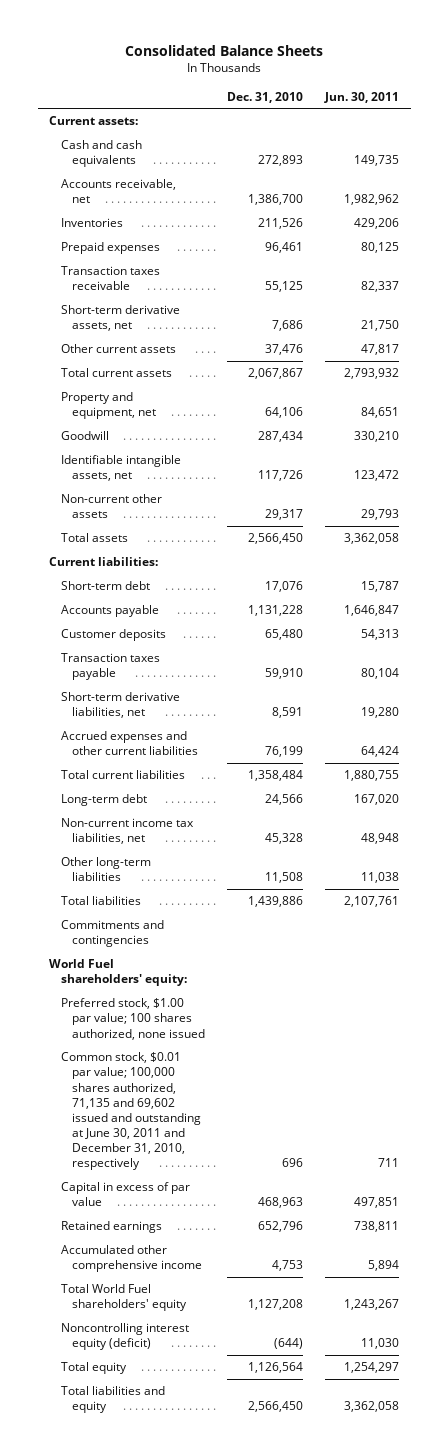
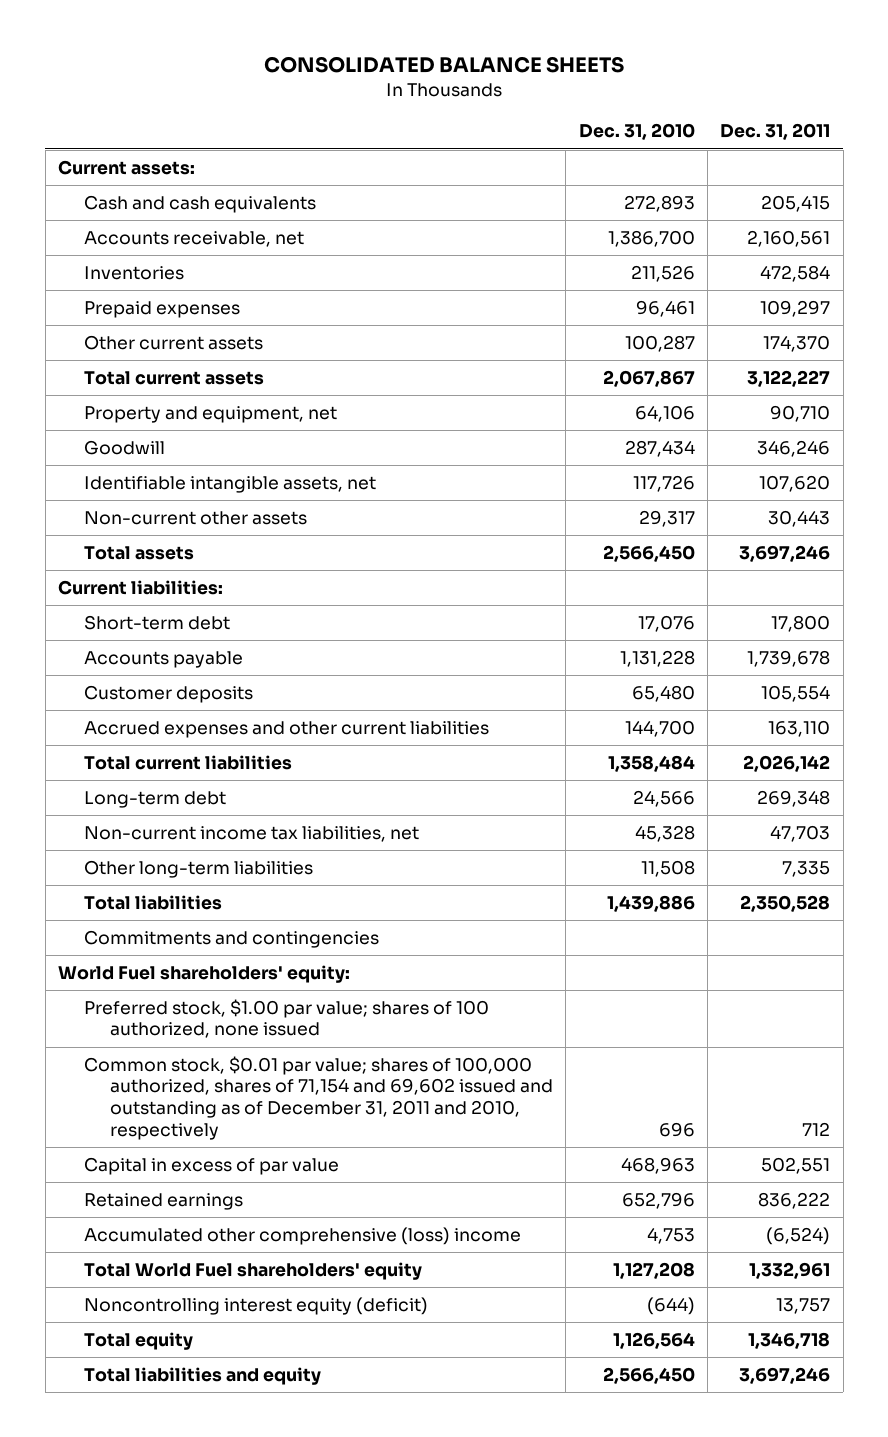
- Consolidated Balance Sheets
+ CONSOLIDATED BALANCE SHEETS
- | Dec. 31, 2010 | Jun. 30, 2011
+ | Dec. 31, 2010 | Dec. 31, 2011
- Transaction taxes receivable | 55,125 | 82,337
- Short-term derivative assets, net | 7,686 | 21,750
- Other current assets | 37,476 | 47,817
+ Other current assets | 100,287 | 174,370
- Transaction taxes payable | 59,910 | 80,104
- Short-term derivative liabilities, net | 8,591 | 19,280
- Accrued expenses and other current liabilities | 76,199 | 64,424
+ Accrued expenses and other current liabilities | 144,700 | 163,110
- Preferred stock, $1.00 par value; 100 shares authorized, none issued
- Common stock, $0.01 par value; 100,000 shares authorized, 71,135 and 69,602 issued and outstanding at June 30, 2011 and December 31, 2010, respectively | 696 | 711
+ Preferred stock, $1.00 par value; shares of 100 authorized, none issued
+ Common stock, $0.01 par value; shares of 100,000 authorized, shares of 71,154 and 69,602 issued and outstanding as of December 31, 2011 and 2010, respectively | 696 | 712
- Accumulated other comprehensive income | 4,753 | 5,894
+ Accumulated other comprehensive (loss) income | 4,753 | (6,524)

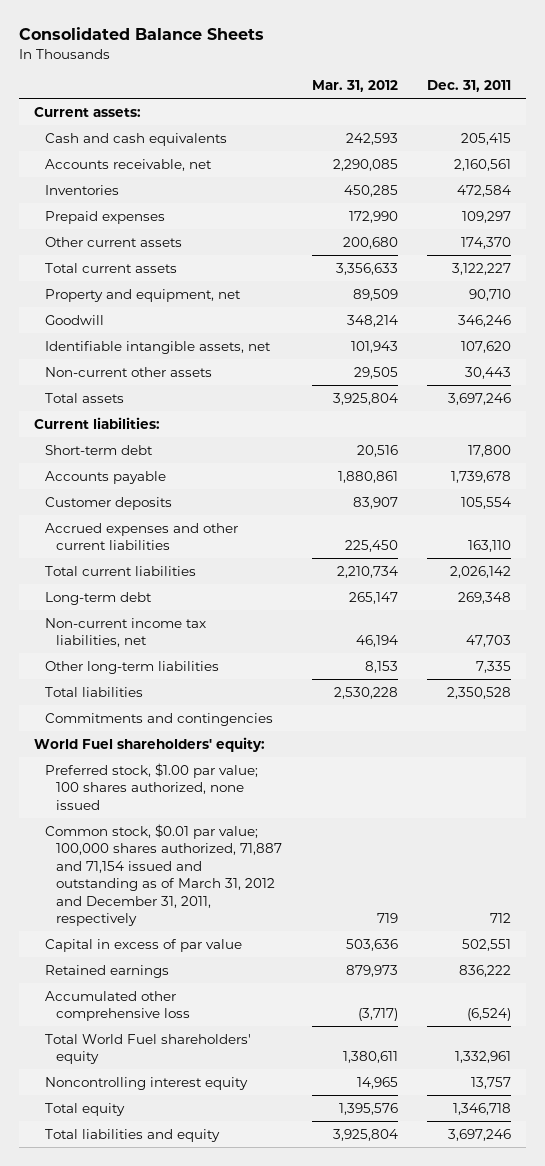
- CONSOLIDATED BALANCE SHEETS
+ Consolidated Balance Sheets
- | Dec. 31, 2010 | Dec. 31, 2011
+ | Mar. 31, 2012 | Dec. 31, 2011
- Preferred stock, $1.00 par value; shares of 100 authorized, none issued
- Common stock, $0.01 par value; shares of 100,000 authorized, shares of 71,154 and 69,602 issued and outstanding as of December 31, 2011 and 2010, respectively | 696 | 712
+ Preferred stock, $1.00 par value; 100 shares authorized, none issued
+ Common stock, $0.01 par value; 100,000 shares authorized, 71,887 and 71,154 issued and outstanding as of March 31, 2012 and December 31, 2011, respectively | 719 | 712
- Accumulated other comprehensive (loss) income | 4,753 | (6,524)
+ Accumulated other comprehensive loss | (3,717) | (6,524)
- Noncontrolling interest equity (deficit) | (644) | 13,757
+ Noncontrolling interest equity | 14,965 | 13,757

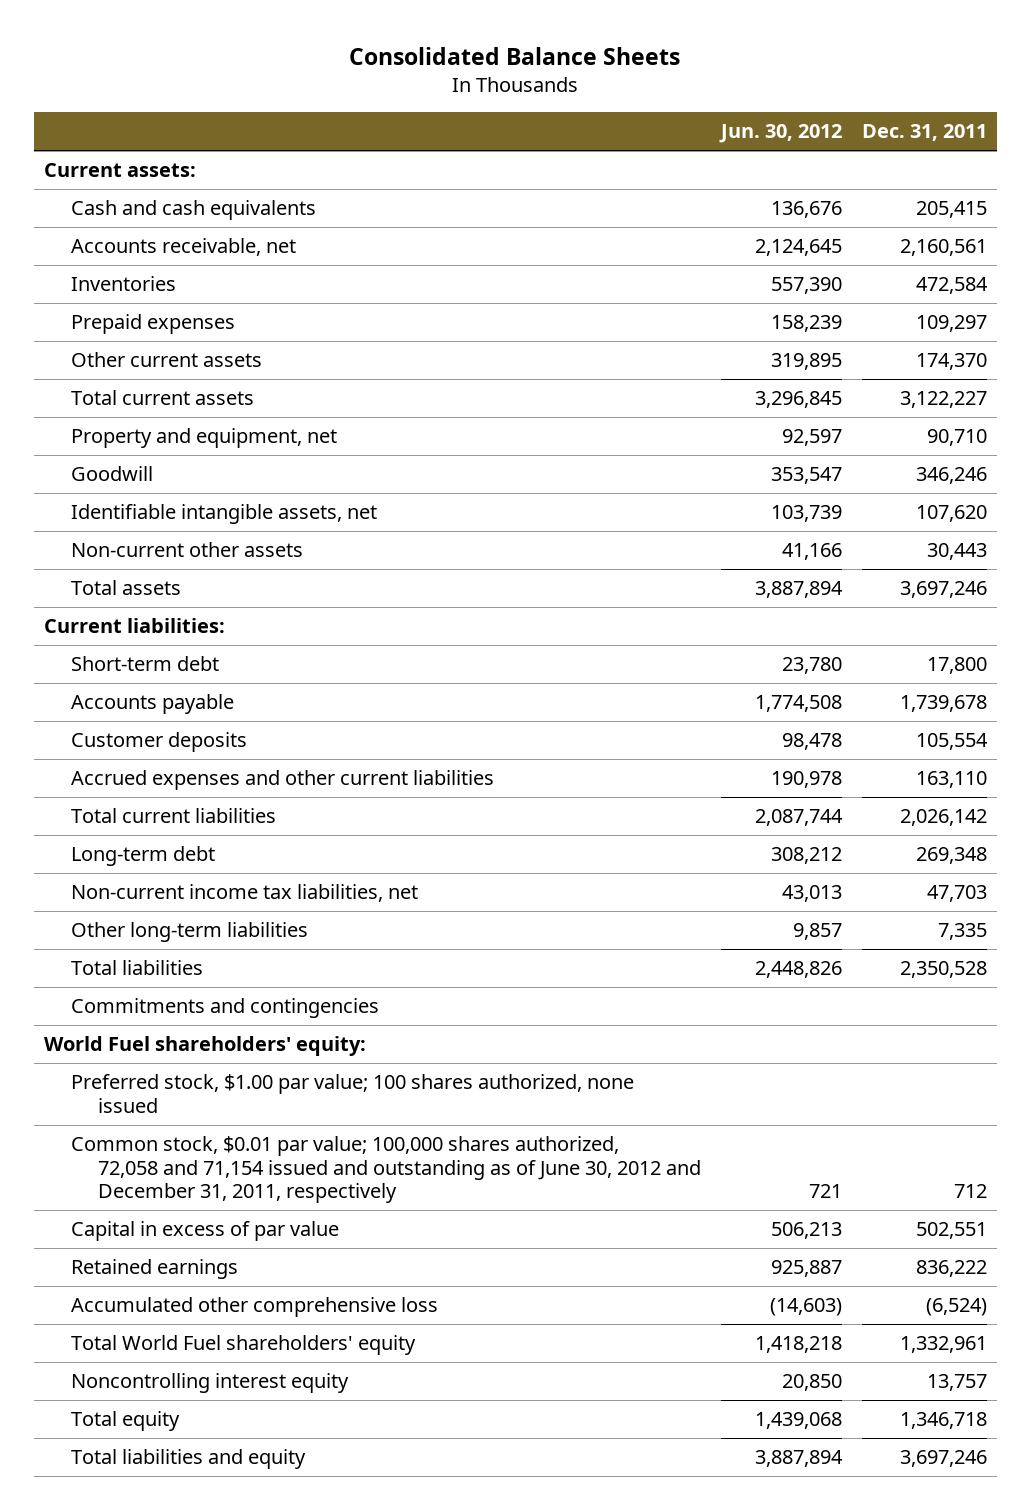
- | Mar. 31, 2012 | Dec. 31, 2011
+ | Jun. 30, 2012 | Dec. 31, 2011
- Common stock, $0.01 par value; 100,000 shares authorized, 71,887 and 71,154 issued and outstanding as of March 31, 2012 and December 31, 2011, respectively | 719 | 712
+ Common stock, $0.01 par value; 100,000 shares authorized, 72,058 and 71,154 issued and outstanding as of June 30, 2012 and December 31, 2011, respectively | 721 | 712

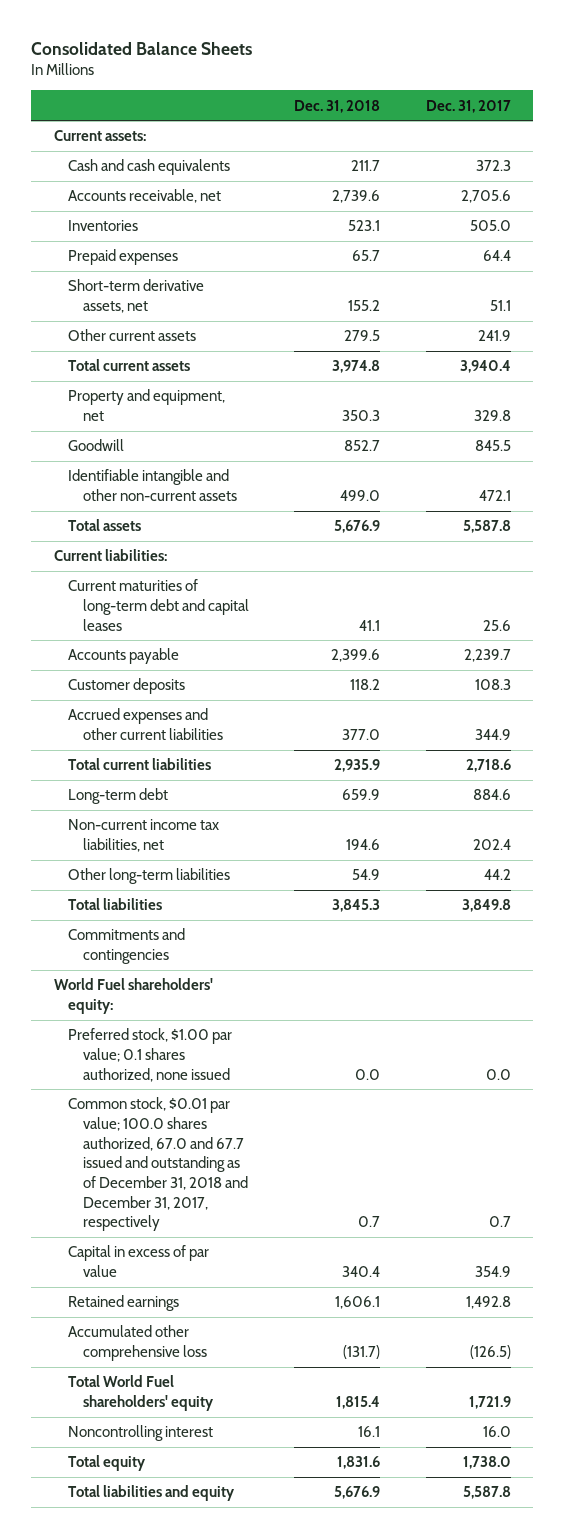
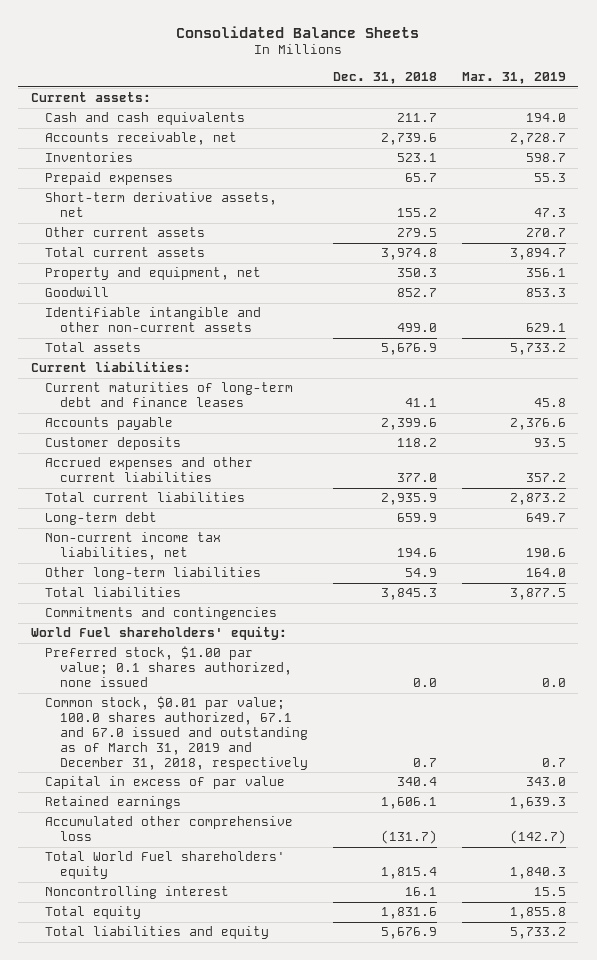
- | Dec. 31, 2018 | Dec. 31, 2017
+ | Dec. 31, 2018 | Mar. 31, 2019
- Current maturities of long-term debt and capital leases | 41.1 | 25.6
+ Current maturities of long-term debt and finance leases | 41.1 | 45.8
- Common stock, $0.01 par value; 100.0 shares authorized, 67.0 and 67.7 issued and outstanding as of December 31, 2018 and December 31, 2017, respectively | 0.7 | 0.7
+ Common stock, $0.01 par value; 100.0 shares authorized, 67.1 and 67.0 issued and outstanding as of March 31, 2019 and December 31, 2018, respectively | 0.7 | 0.7

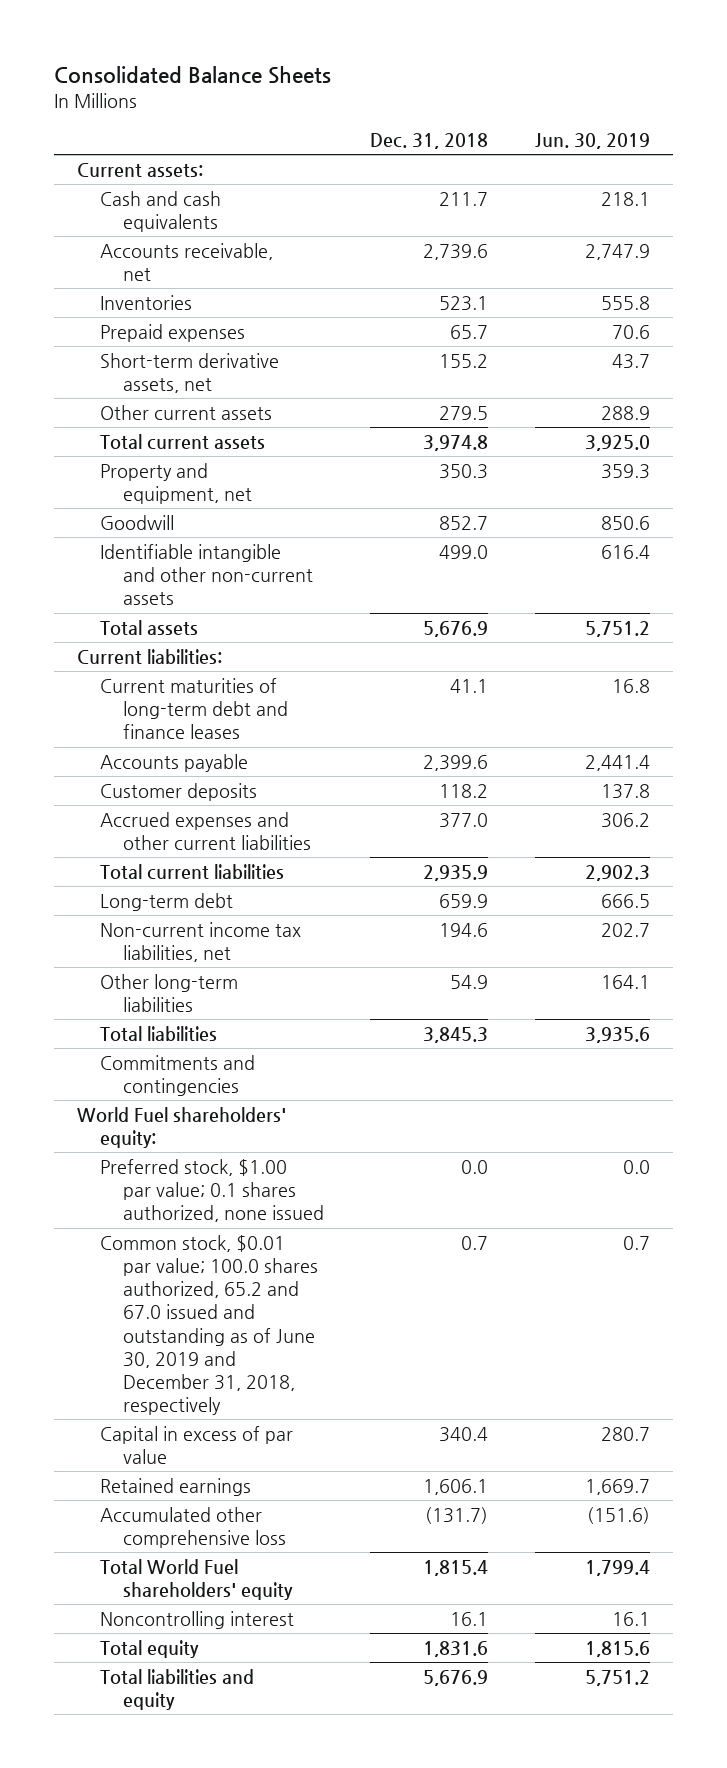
- | Dec. 31, 2018 | Mar. 31, 2019
+ | Dec. 31, 2018 | Jun. 30, 2019
- Common stock, $0.01 par value; 100.0 shares authorized, 67.1 and 67.0 issued and outstanding as of March 31, 2019 and December 31, 2018, respectively | 0.7 | 0.7
+ Common stock, $0.01 par value; 100.0 shares authorized, 65.2 and 67.0 issued and outstanding as of June 30, 2019 and December 31, 2018, respectively | 0.7 | 0.7

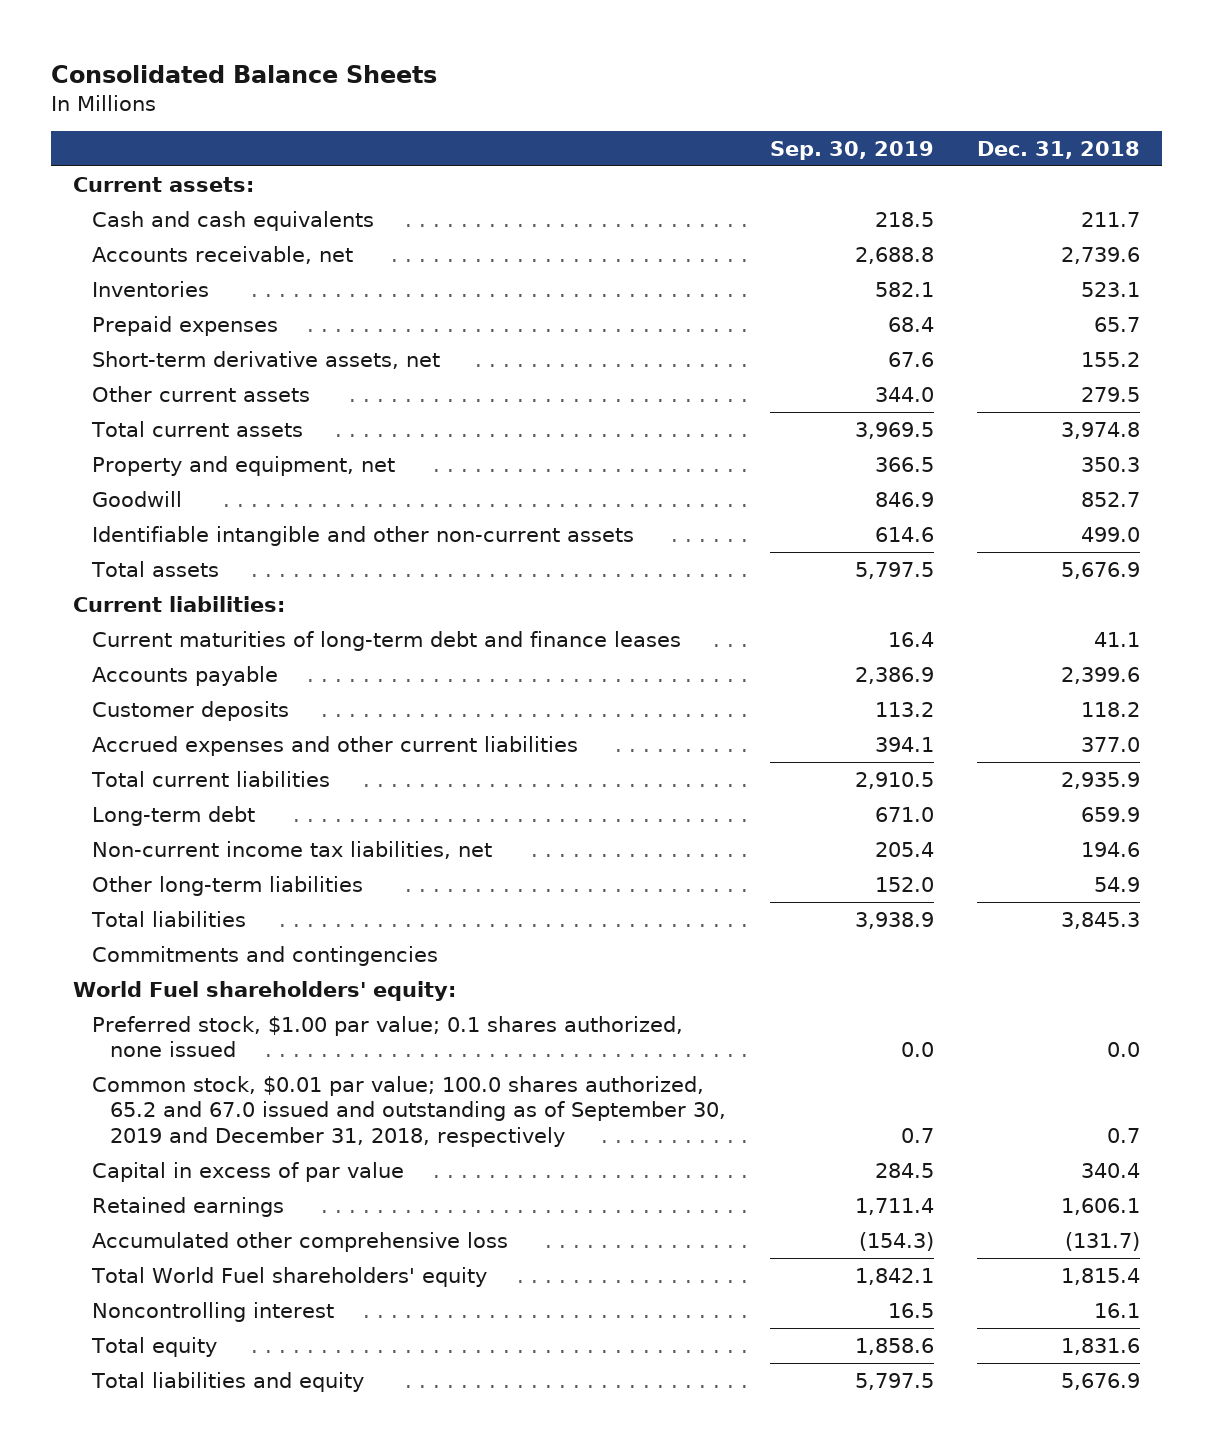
- | Dec. 31, 2018 | Jun. 30, 2019
+ | Sep. 30, 2019 | Dec. 31, 2018
- Common stock, $0.01 par value; 100.0 shares authorized, 65.2 and 67.0 issued and outstanding as of June 30, 2019 and December 31, 2018, respectively | 0.7 | 0.7
+ Common stock, $0.01 par value; 100.0 shares authorized, 65.2 and 67.0 issued and outstanding as of September 30, 2019 and December 31, 2018, respectively | 0.7 | 0.7

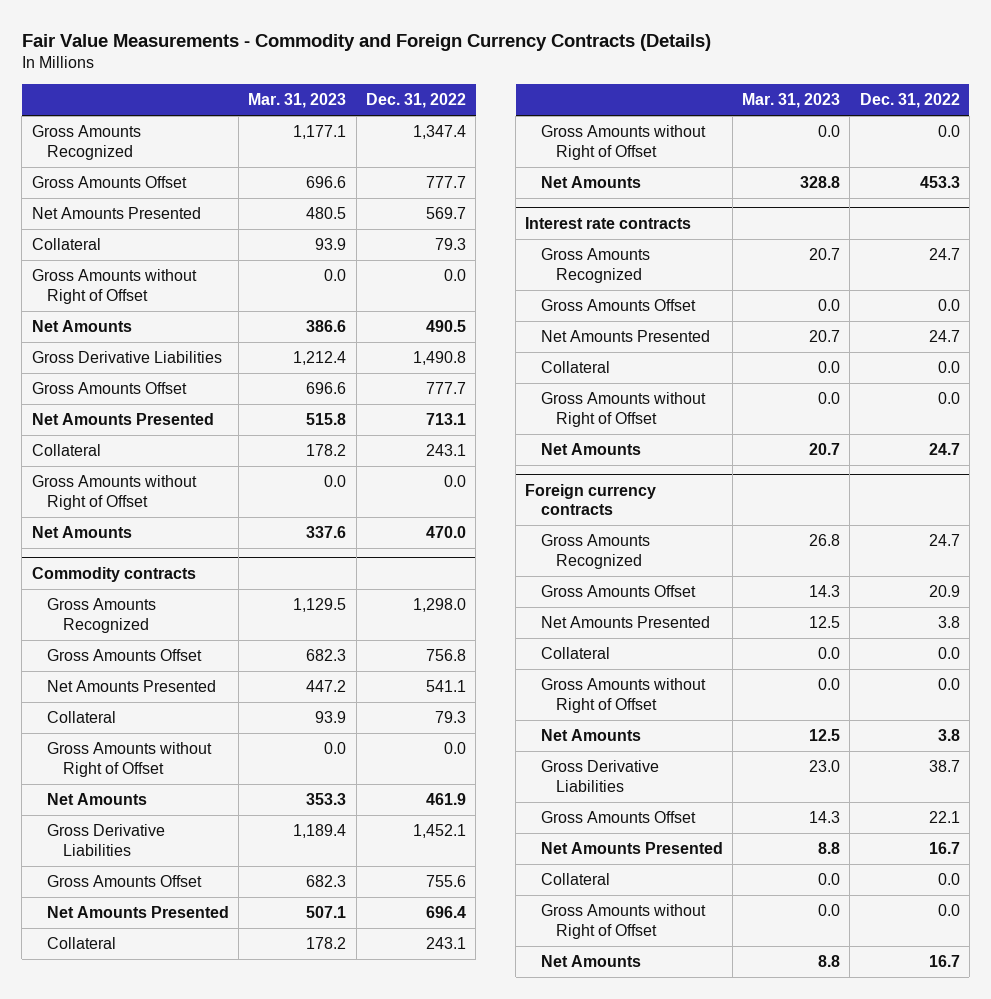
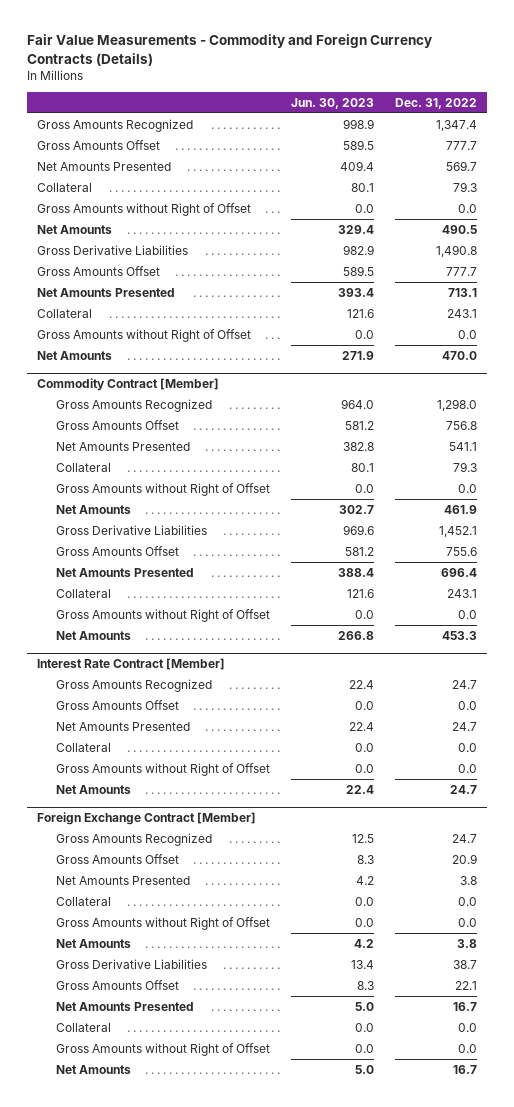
- | Mar. 31, 2023 | Dec. 31, 2022
+ | Jun. 30, 2023 | Dec. 31, 2022
- Commodity contracts
+ Commodity Contract [Member]
- Interest rate contracts
+ Interest Rate Contract [Member]
- Foreign currency contracts
+ Foreign Exchange Contract [Member]

